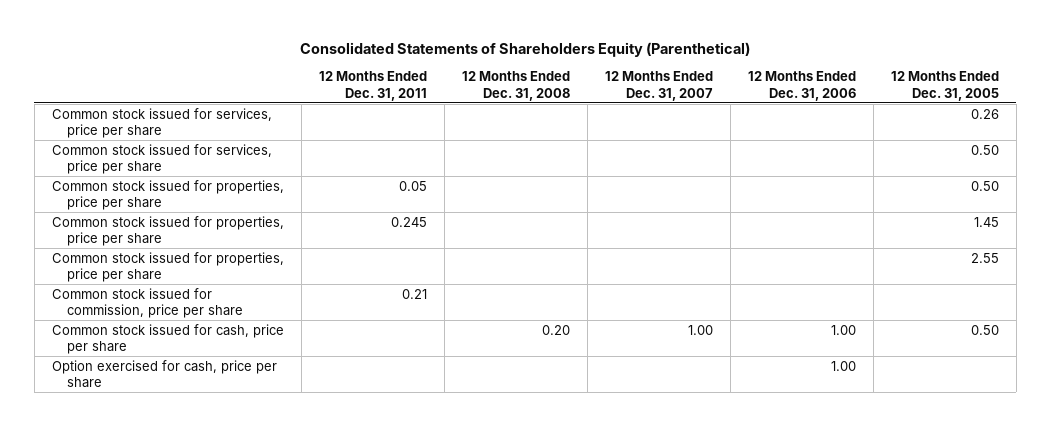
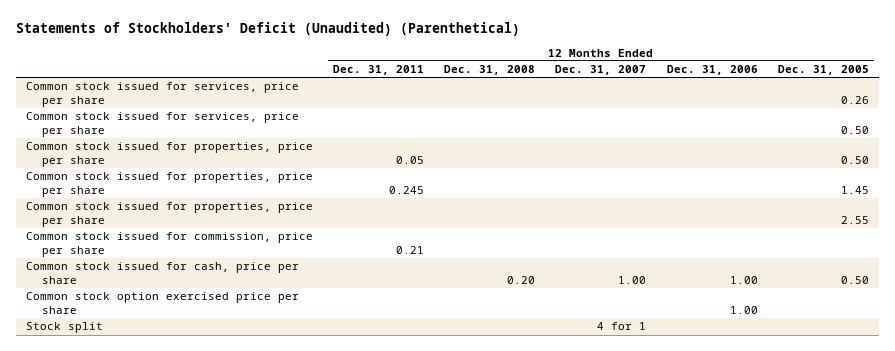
- Consolidated Statements of Shareholders Equity (Parenthetical)
+ Statements of Stockholders' Deficit (Unaudited) (Parenthetical)
- Option exercised for cash, price per share | | | | 1.00 |
+ Common stock option exercised price per share | | | | 1.00 |
+ Stock split | | | 4 for 1 | |

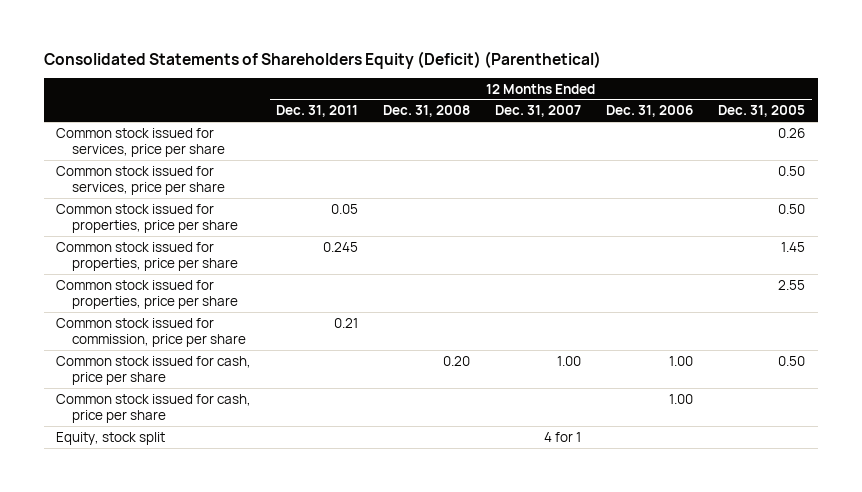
- Statements of Stockholders' Deficit (Unaudited) (Parenthetical)
+ Consolidated Statements of Shareholders Equity (Deficit) (Parenthetical)
- Common stock option exercised price per share | | | | 1.00 |
- Stock split | | | 4 for 1 | |
+ Common stock issued for cash, price per share | | | | 1.00 |
+ Equity, stock split | | | 4 for 1 | |

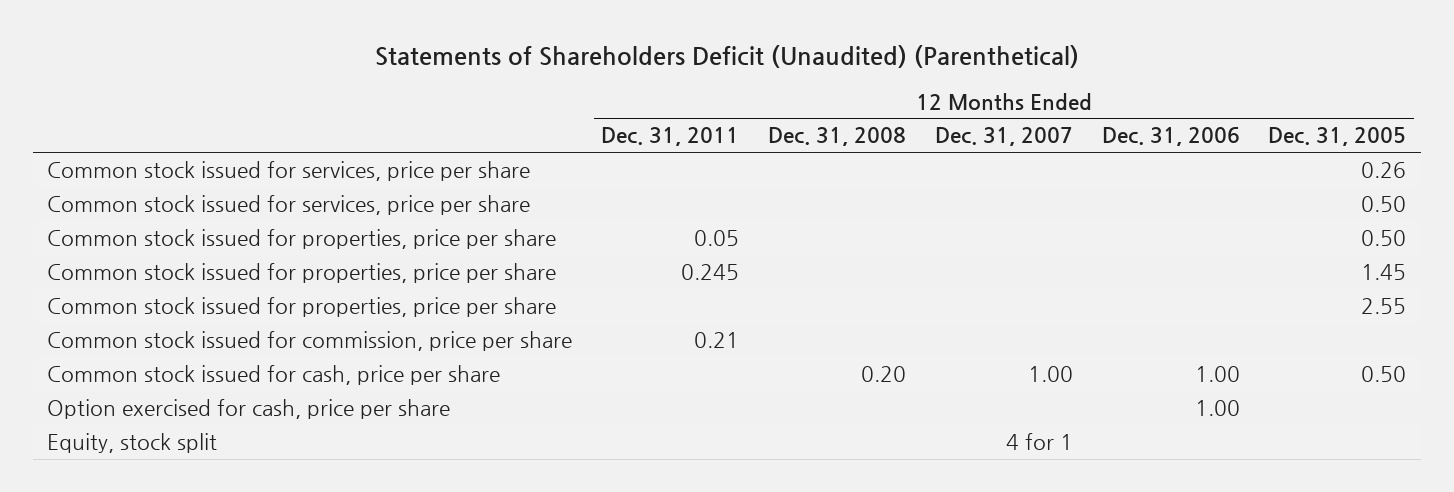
- Consolidated Statements of Shareholders Equity (Deficit) (Parenthetical)
+ Statements of Shareholders Deficit (Unaudited) (Parenthetical)
- Common stock issued for cash, price per share | | | | 1.00 |
+ Option exercised for cash, price per share | | | | 1.00 |

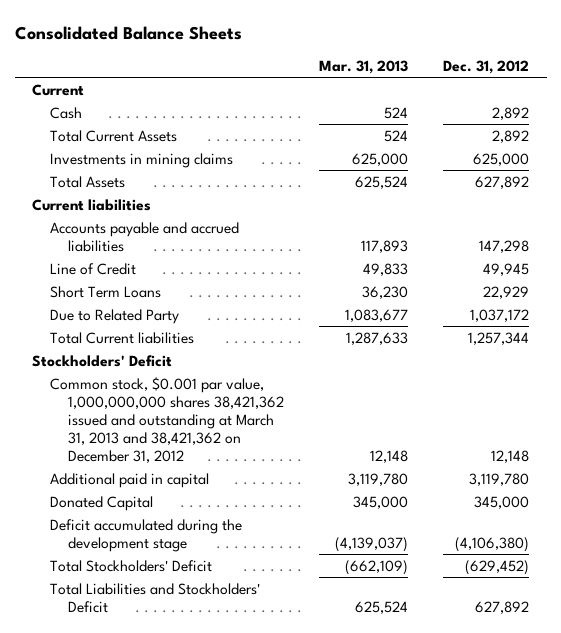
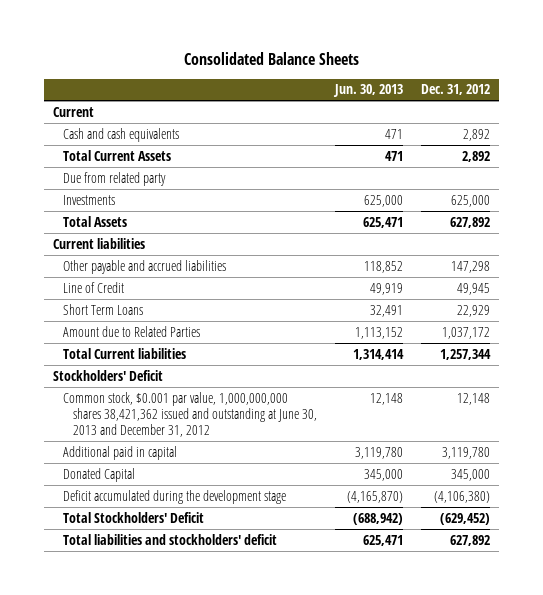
- | Mar. 31, 2013 | Dec. 31, 2012
+ | Jun. 30, 2013 | Dec. 31, 2012
- Cash | 524 | 2,892
+ Cash and cash equivalents | 471 | 2,892
- Investments in mining claims | 625,000 | 625,000
+ Due from related party
+ Investments | 625,000 | 625,000
- Accounts payable and accrued liabilities | 117,893 | 147,298
+ Other payable and accrued liabilities | 118,852 | 147,298
- Due to Related Party | 1,083,677 | 1,037,172
+ Amount due to Related Parties | 1,113,152 | 1,037,172
- Common stock, $0.001 par value, 1,000,000,000 shares 38,421,362 issued and outstanding at March 31, 2013 and 38,421,362 on December 31, 2012 | 12,148 | 12,148
+ Common stock, $0.001 par value, 1,000,000,000 shares 38,421,362 issued and outstanding at June 30, 2013 and December 31, 2012 | 12,148 | 12,148
- Total Liabilities and Stockholders' Deficit | 625,524 | 627,892
+ Total liabilities and stockholders' deficit | 625,471 | 627,892

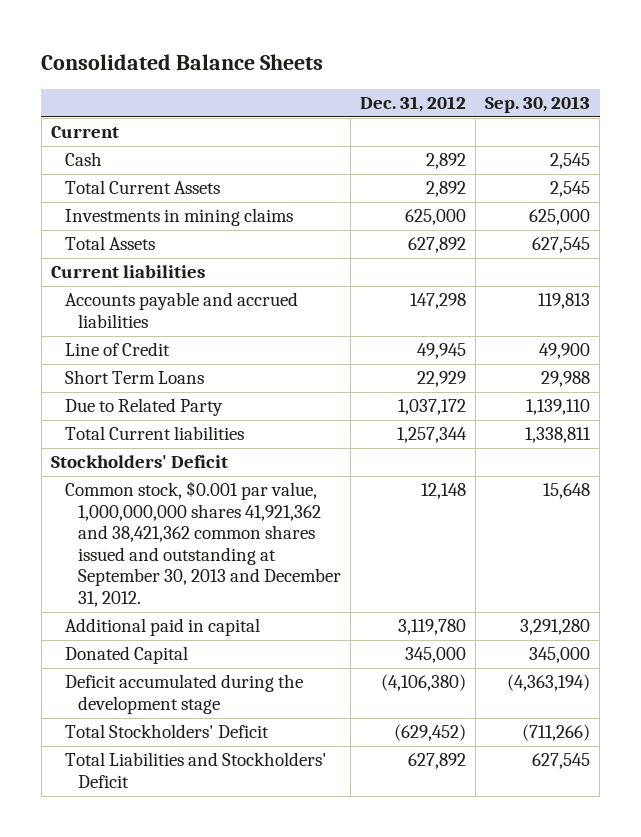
- | Jun. 30, 2013 | Dec. 31, 2012
+ | Dec. 31, 2012 | Sep. 30, 2013
- Cash and cash equivalents | 471 | 2,892
+ Cash | 2,892 | 2,545
- Due from related party
- Investments | 625,000 | 625,000
+ Investments in mining claims | 625,000 | 625,000
- Other payable and accrued liabilities | 118,852 | 147,298
+ Accounts payable and accrued liabilities | 147,298 | 119,813
- Amount due to Related Parties | 1,113,152 | 1,037,172
+ Due to Related Party | 1,037,172 | 1,139,110
- Common stock, $0.001 par value, 1,000,000,000 shares 38,421,362 issued and outstanding at June 30, 2013 and December 31, 2012 | 12,148 | 12,148
+ Common stock, $0.001 par value, 1,000,000,000 shares 41,921,362 and 38,421,362 common shares issued and outstanding at September 30, 2013 and December 31, 2012. | 12,148 | 15,648
- Total liabilities and stockholders' deficit | 625,471 | 627,892
+ Total Liabilities and Stockholders' Deficit | 627,892 | 627,545

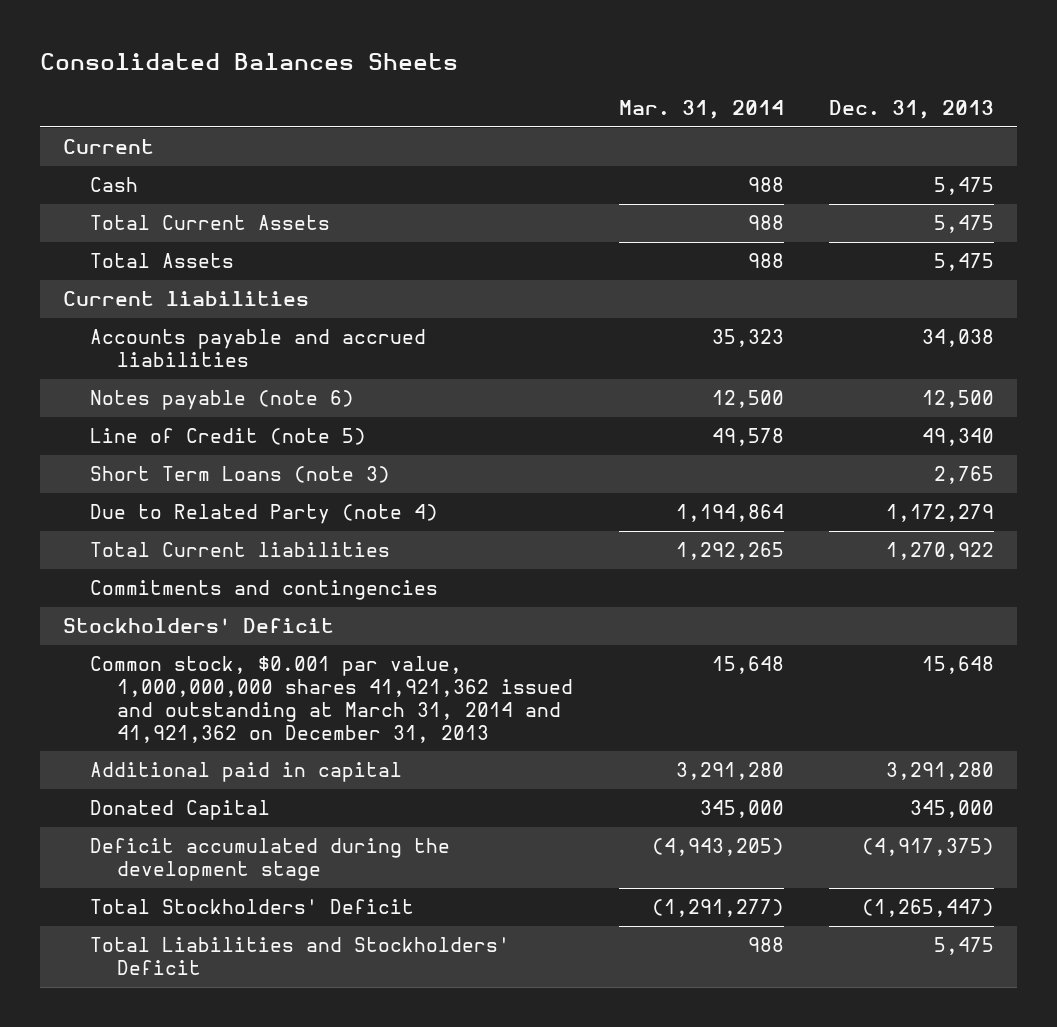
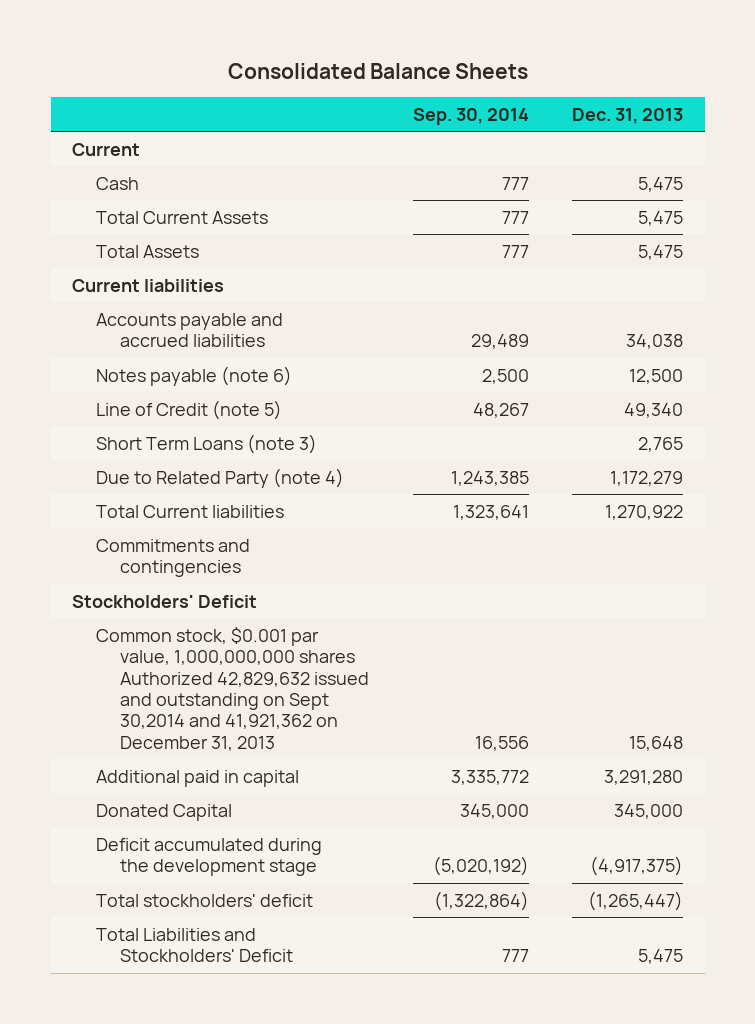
- Consolidated Balances Sheets
+ Consolidated Balance Sheets
- | Mar. 31, 2014 | Dec. 31, 2013
+ | Sep. 30, 2014 | Dec. 31, 2013
- Common stock, $0.001 par value, 1,000,000,000 shares 41,921,362 issued and outstanding at March 31, 2014 and 41,921,362 on December 31, 2013 | 15,648 | 15,648
+ Common stock, $0.001 par value, 1,000,000,000 shares Authorized 42,829,632 issued and outstanding on Sept 30,2014 and 41,921,362 on December 31, 2013 | 16,556 | 15,648
- Total Stockholders' Deficit | (1,291,277) | (1,265,447)
+ Total stockholders' deficit | (1,322,864) | (1,265,447)

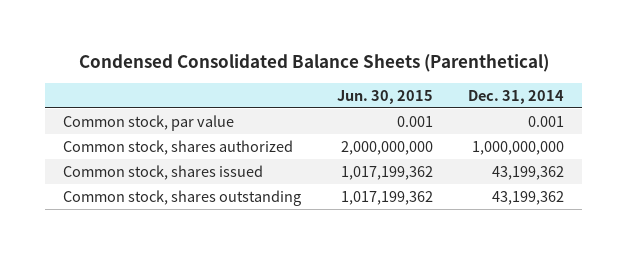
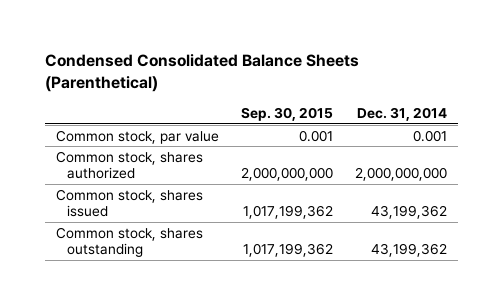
- | Jun. 30, 2015 | Dec. 31, 2014
+ | Sep. 30, 2015 | Dec. 31, 2014
- Common stock, shares authorized | 2,000,000,000 | 1,000,000,000
+ Common stock, shares authorized | 2,000,000,000 | 2,000,000,000

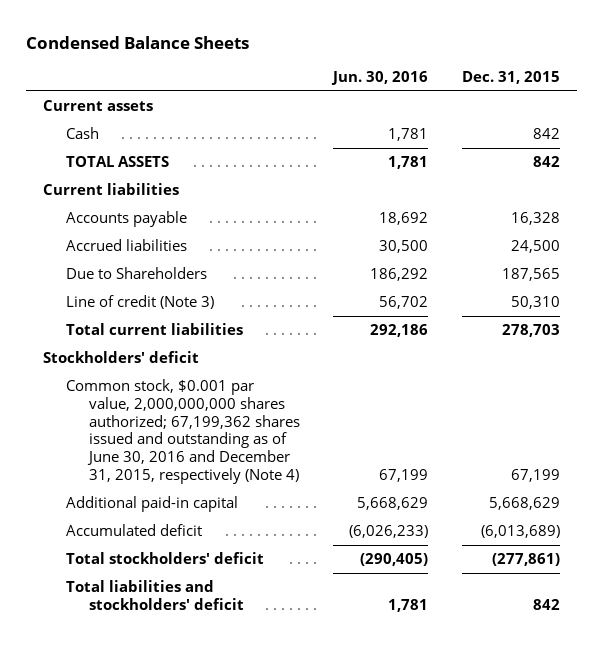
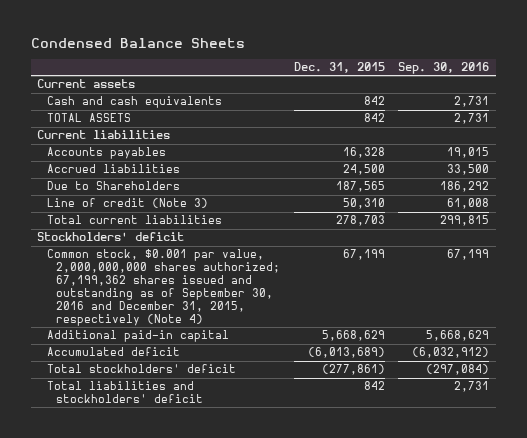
- | Jun. 30, 2016 | Dec. 31, 2015
+ | Dec. 31, 2015 | Sep. 30, 2016
- Cash | 1,781 | 842
+ Cash and cash equivalents | 842 | 2,731
- Accounts payable | 18,692 | 16,328
+ Accounts payables | 16,328 | 19,015
- Common stock, $0.001 par value, 2,000,000,000 shares authorized; 67,199,362 shares issued and outstanding as of June 30, 2016 and December 31, 2015, respectively (Note 4) | 67,199 | 67,199
+ Common stock, $0.001 par value, 2,000,000,000 shares authorized; 67,199,362 shares issued and outstanding as of September 30, 2016 and December 31, 2015, respectively (Note 4) | 67,199 | 67,199

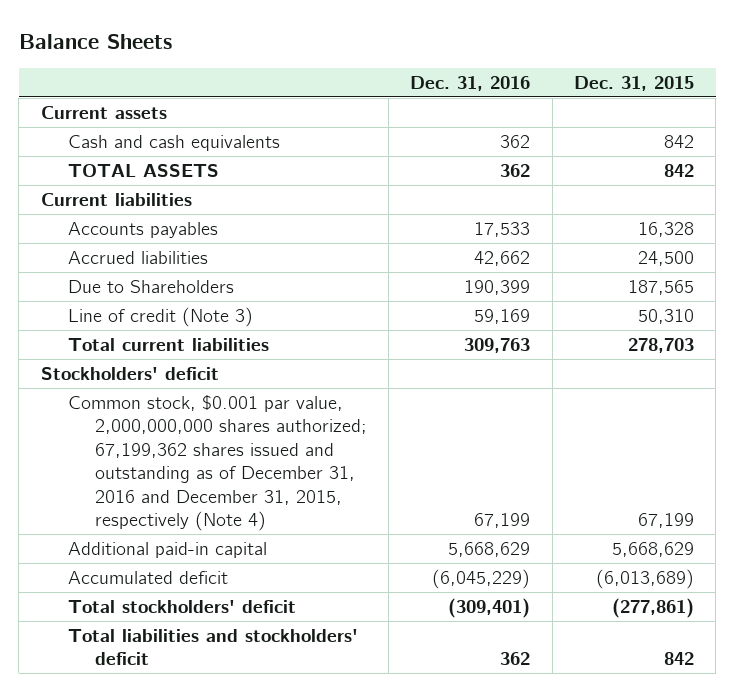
- Condensed Balance Sheets
+ Balance Sheets
- | Dec. 31, 2015 | Sep. 30, 2016
+ | Dec. 31, 2016 | Dec. 31, 2015
- Common stock, $0.001 par value, 2,000,000,000 shares authorized; 67,199,362 shares issued and outstanding as of September 30, 2016 and December 31, 2015, respectively (Note 4) | 67,199 | 67,199
+ Common stock, $0.001 par value, 2,000,000,000 shares authorized; 67,199,362 shares issued and outstanding as of December 31, 2016 and December 31, 2015, respectively (Note 4) | 67,199 | 67,199

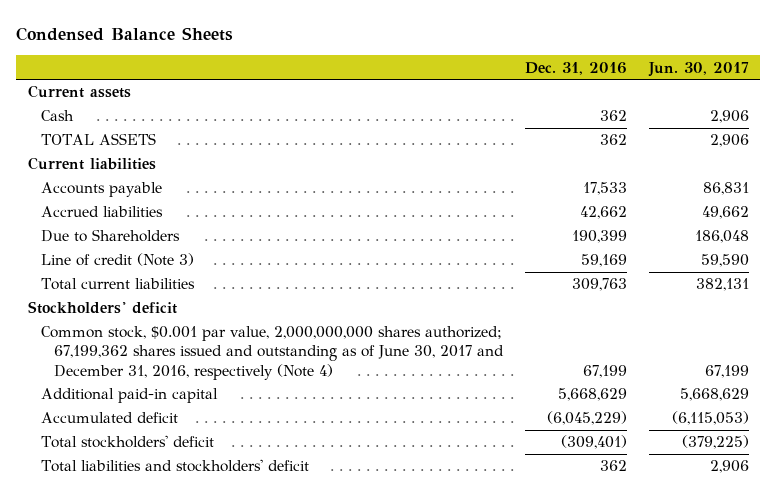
- Balance Sheets
+ Condensed Balance Sheets
- | Dec. 31, 2016 | Dec. 31, 2015
+ | Dec. 31, 2016 | Jun. 30, 2017
- Cash and cash equivalents | 362 | 842
+ Cash | 362 | 2,906
- Accounts payables | 17,533 | 16,328
+ Accounts payable | 17,533 | 86,831
- Common stock, $0.001 par value, 2,000,000,000 shares authorized; 67,199,362 shares issued and outstanding as of December 31, 2016 and December 31, 2015, respectively (Note 4) | 67,199 | 67,199
+ Common stock, $0.001 par value, 2,000,000,000 shares authorized; 67,199,362 shares issued and outstanding as of June 30, 2017 and December 31, 2016, respectively (Note 4) | 67,199 | 67,199

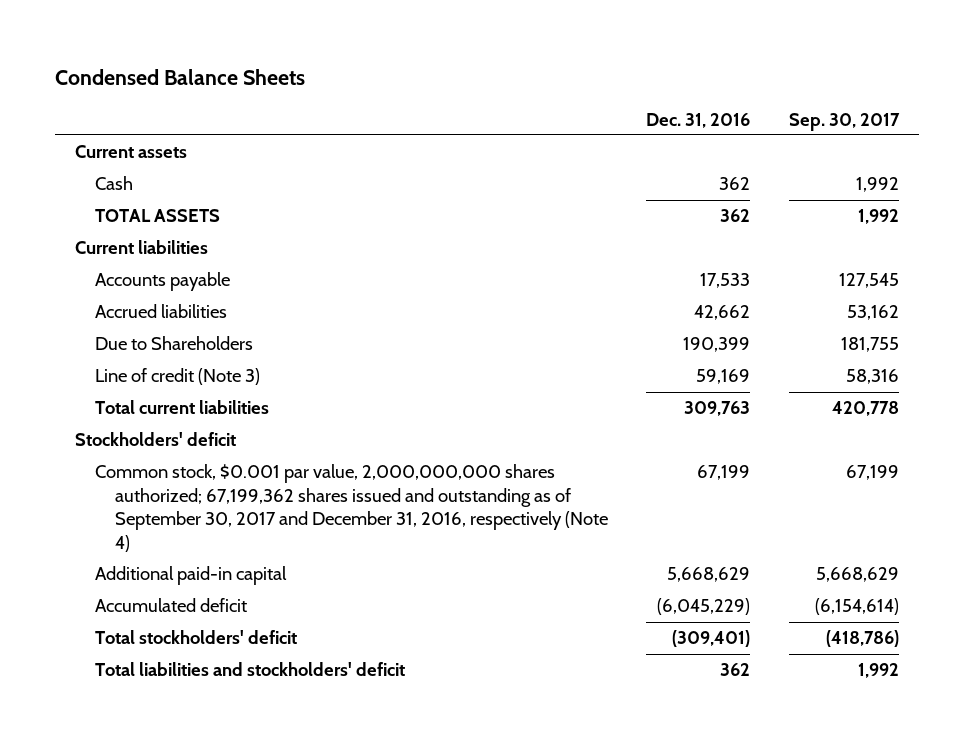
- | Dec. 31, 2016 | Jun. 30, 2017
+ | Dec. 31, 2016 | Sep. 30, 2017
- Common stock, $0.001 par value, 2,000,000,000 shares authorized; 67,199,362 shares issued and outstanding as of June 30, 2017 and December 31, 2016, respectively (Note 4) | 67,199 | 67,199
+ Common stock, $0.001 par value, 2,000,000,000 shares authorized; 67,199,362 shares issued and outstanding as of September 30, 2017 and December 31, 2016, respectively (Note 4) | 67,199 | 67,199

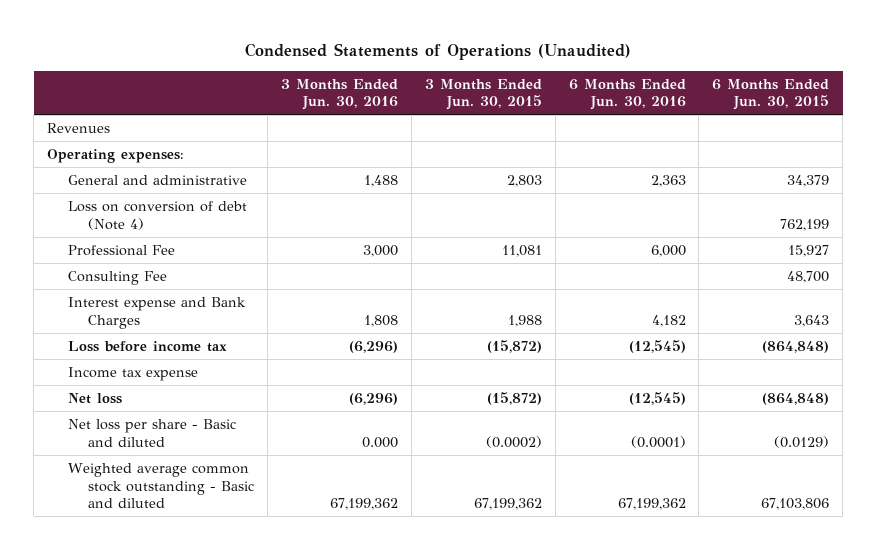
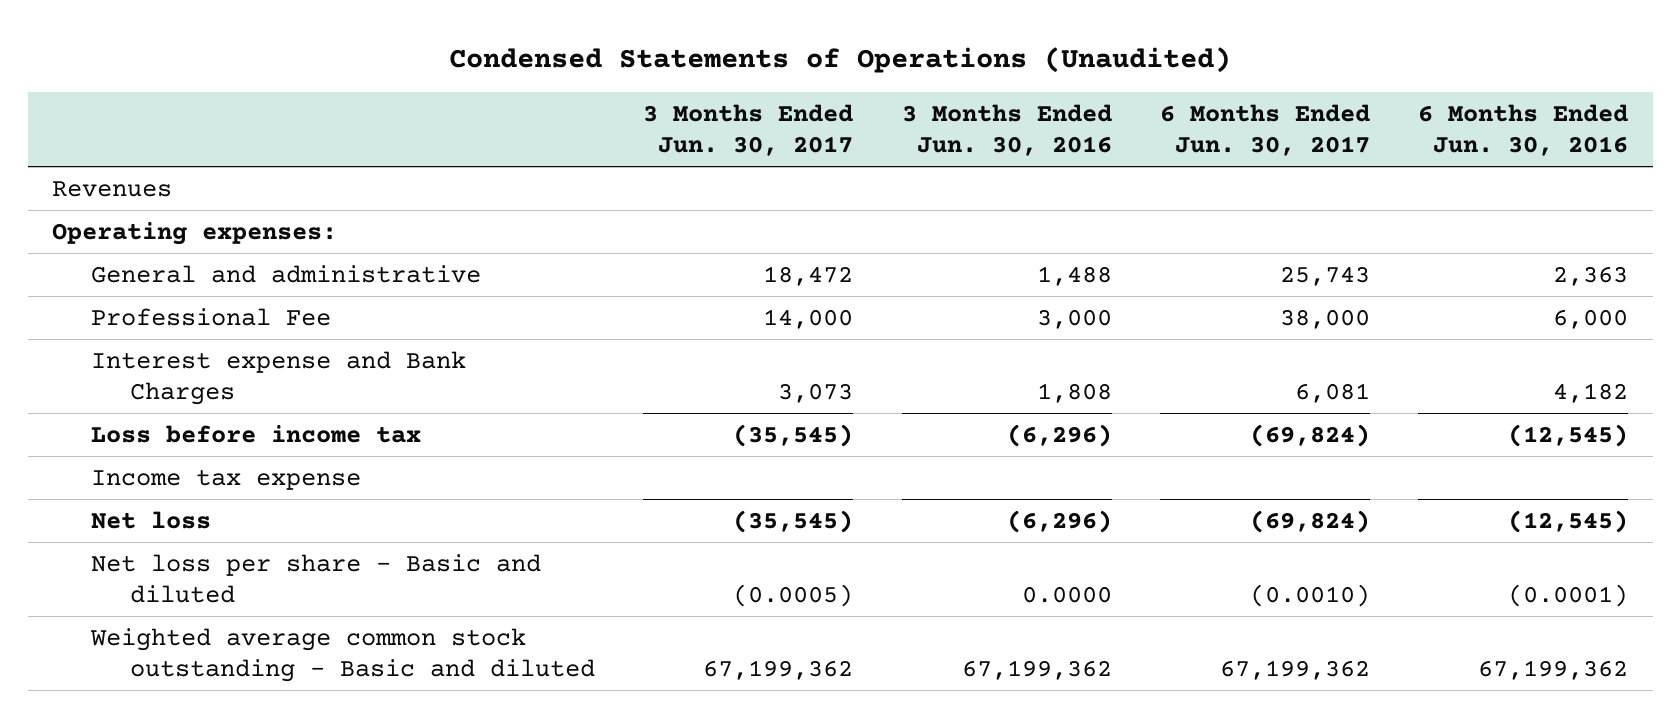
- | 3 Months Ended Jun. 30, 2016 | 3 Months Ended Jun. 30, 2015 | 6 Months Ended Jun. 30, 2016 | 6 Months Ended Jun. 30, 2015
+ | 3 Months Ended Jun. 30, 2017 | 3 Months Ended Jun. 30, 2016 | 6 Months Ended Jun. 30, 2017 | 6 Months Ended Jun. 30, 2016
- Loss on conversion of debt (Note 4) | | | | 762,199
- Consulting Fee | | | | 48,700
- Net loss per share - Basic and diluted | 0.000 | (0.0002) | (0.0001) | (0.0129)
+ Net loss per share - Basic and diluted | (0.0005) | 0.0000 | (0.0010) | (0.0001)

